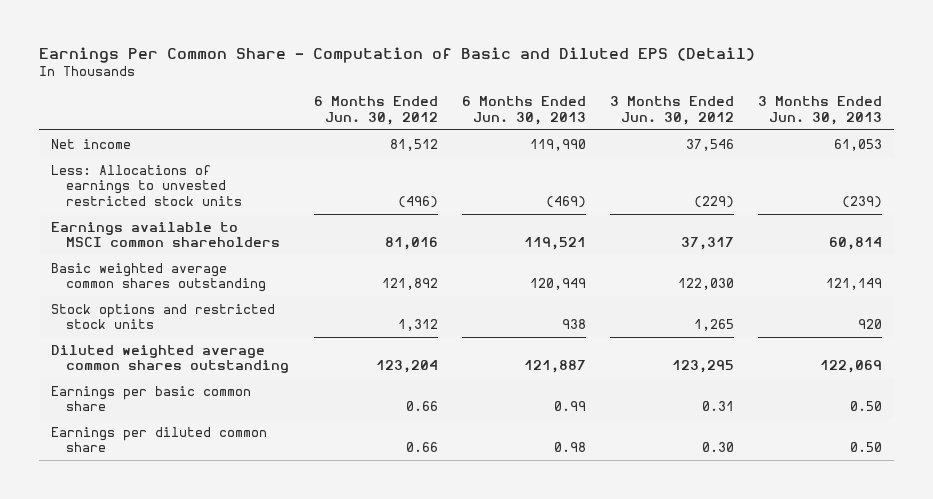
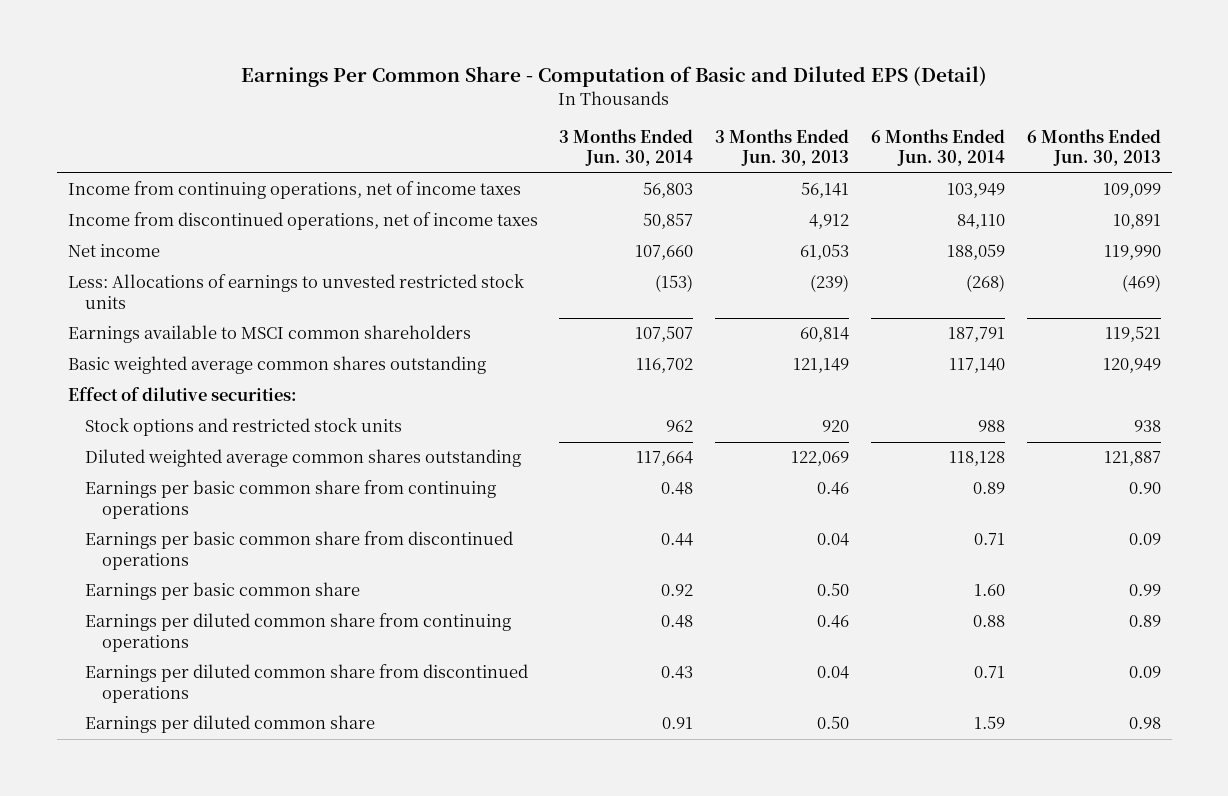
- | 6 Months Ended Jun. 30, 2012 | 6 Months Ended Jun. 30, 2013 | 3 Months Ended Jun. 30, 2012 | 3 Months Ended Jun. 30, 2013
+ | 3 Months Ended Jun. 30, 2014 | 3 Months Ended Jun. 30, 2013 | 6 Months Ended Jun. 30, 2014 | 6 Months Ended Jun. 30, 2013
+ Income from continuing operations, net of income taxes | 56,803 | 56,141 | 103,949 | 109,099
+ Income from discontinued operations, net of income taxes | 50,857 | 4,912 | 84,110 | 10,891
+ Effect of dilutive securities:
+ Earnings per basic common share from continuing operations | 0.48 | 0.46 | 0.89 | 0.90
+ Earnings per basic common share from discontinued operations | 0.44 | 0.04 | 0.71 | 0.09
+ Earnings per diluted common share from continuing operations | 0.48 | 0.46 | 0.88 | 0.89
+ Earnings per diluted common share from discontinued operations | 0.43 | 0.04 | 0.71 | 0.09

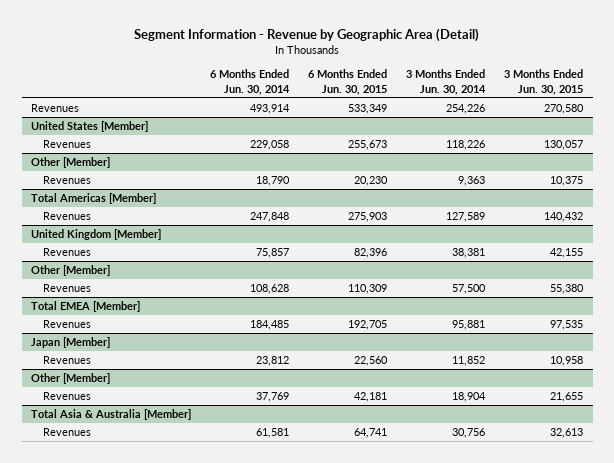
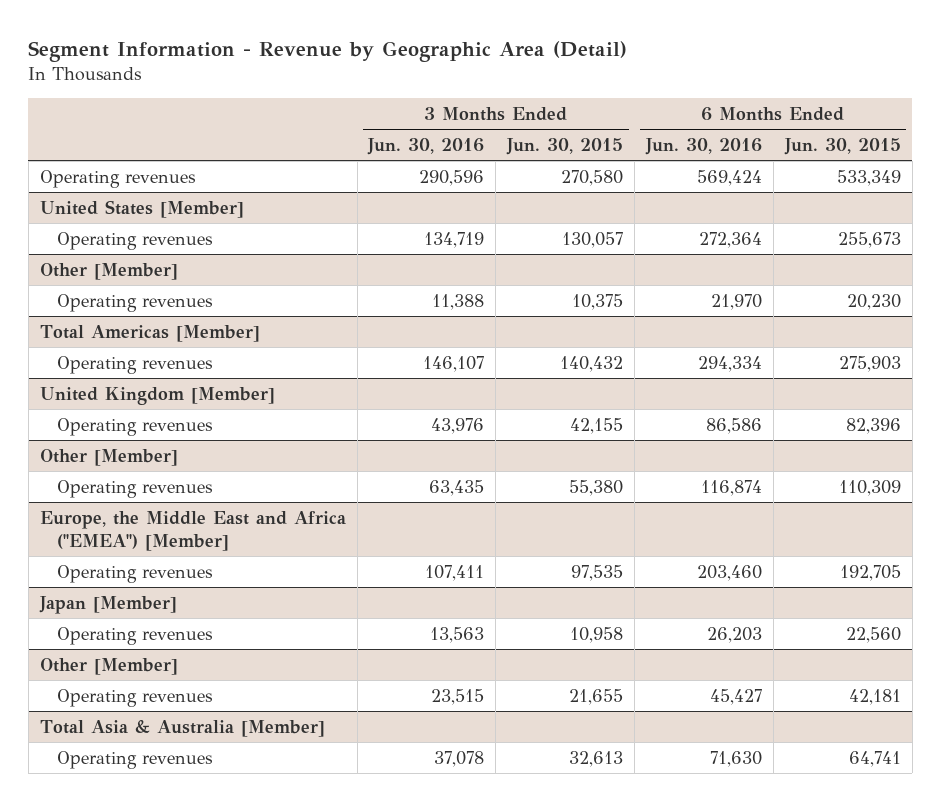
- | 6 Months Ended Jun. 30, 2014 | 6 Months Ended Jun. 30, 2015 | 3 Months Ended Jun. 30, 2014 | 3 Months Ended Jun. 30, 2015
+ | 3 Months Ended Jun. 30, 2016 | 3 Months Ended Jun. 30, 2015 | 6 Months Ended Jun. 30, 2016 | 6 Months Ended Jun. 30, 2015
- Revenues | 493,914 | 533,349 | 254,226 | 270,580
+ Operating revenues | 290,596 | 270,580 | 569,424 | 533,349
@ United States [Member]
- Revenues | 229,058 | 255,673 | 118,226 | 130,057
+ Operating revenues | 134,719 | 130,057 | 272,364 | 255,673
@ Other [Member]
- Revenues | 18,790 | 20,230 | 9,363 | 10,375
+ Operating revenues | 11,388 | 10,375 | 21,970 | 20,230
@ Total Americas [Member]
- Revenues | 247,848 | 275,903 | 127,589 | 140,432
+ Operating revenues | 146,107 | 140,432 | 294,334 | 275,903
@ United Kingdom [Member]
- Revenues | 75,857 | 82,396 | 38,381 | 42,155
+ Operating revenues | 43,976 | 42,155 | 86,586 | 82,396
@ Other [Member]
- Revenues | 108,628 | 110,309 | 57,500 | 55,380
- Total EMEA [Member]
- Revenues | 184,485 | 192,705 | 95,881 | 97,535
@ Other [Member]
+ Operating revenues | 63,435 | 55,380 | 116,874 | 110,309
+ Europe, the Middle East and Africa ("EMEA") [Member]
+ Operating revenues | 107,411 | 97,535 | 203,460 | 192,705
@ Japan [Member]
- Revenues | 23,812 | 22,560 | 11,852 | 10,958
+ Operating revenues | 13,563 | 10,958 | 26,203 | 22,560
@ Other [Member]
- Revenues | 37,769 | 42,181 | 18,904 | 21,655
+ Operating revenues | 23,515 | 21,655 | 45,427 | 42,181
@ Total Asia & Australia [Member]
- Revenues | 61,581 | 64,741 | 30,756 | 32,613
+ Operating revenues | 37,078 | 32,613 | 71,630 | 64,741

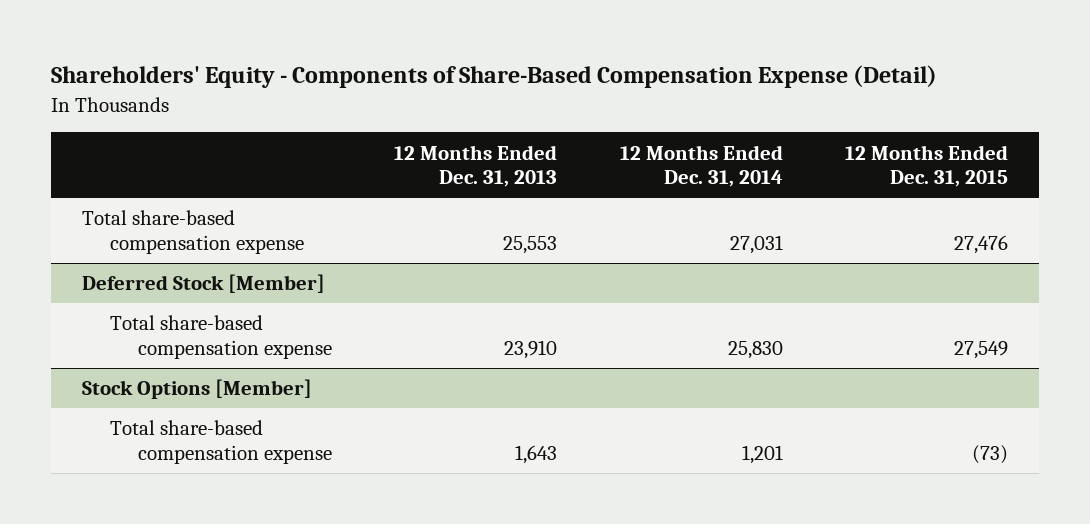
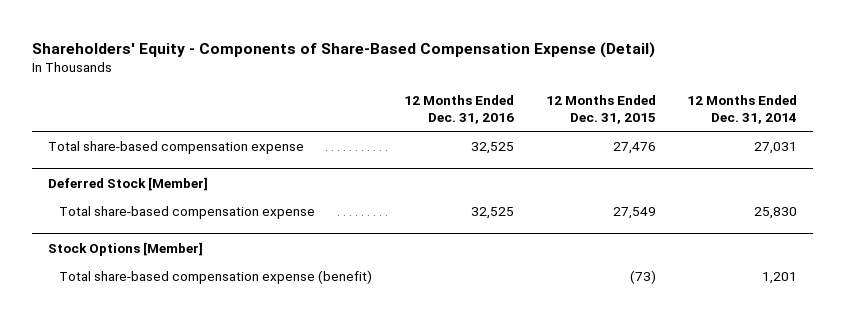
- | 12 Months Ended Dec. 31, 2013 | 12 Months Ended Dec. 31, 2014 | 12 Months Ended Dec. 31, 2015
+ | 12 Months Ended Dec. 31, 2016 | 12 Months Ended Dec. 31, 2015 | 12 Months Ended Dec. 31, 2014
@ Stock Options [Member]
- Total share-based compensation expense | 1,643 | 1,201 | (73)
+ Total share-based compensation expense (benefit) | | (73) | 1,201

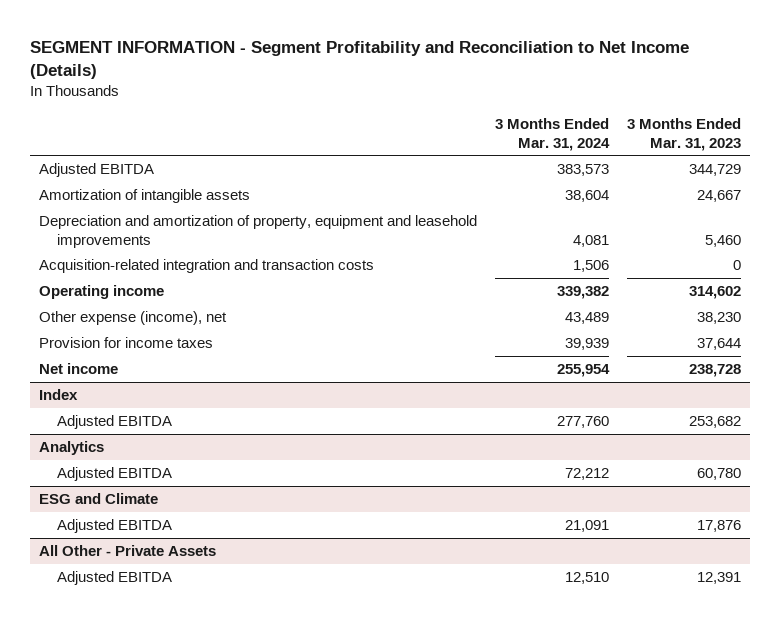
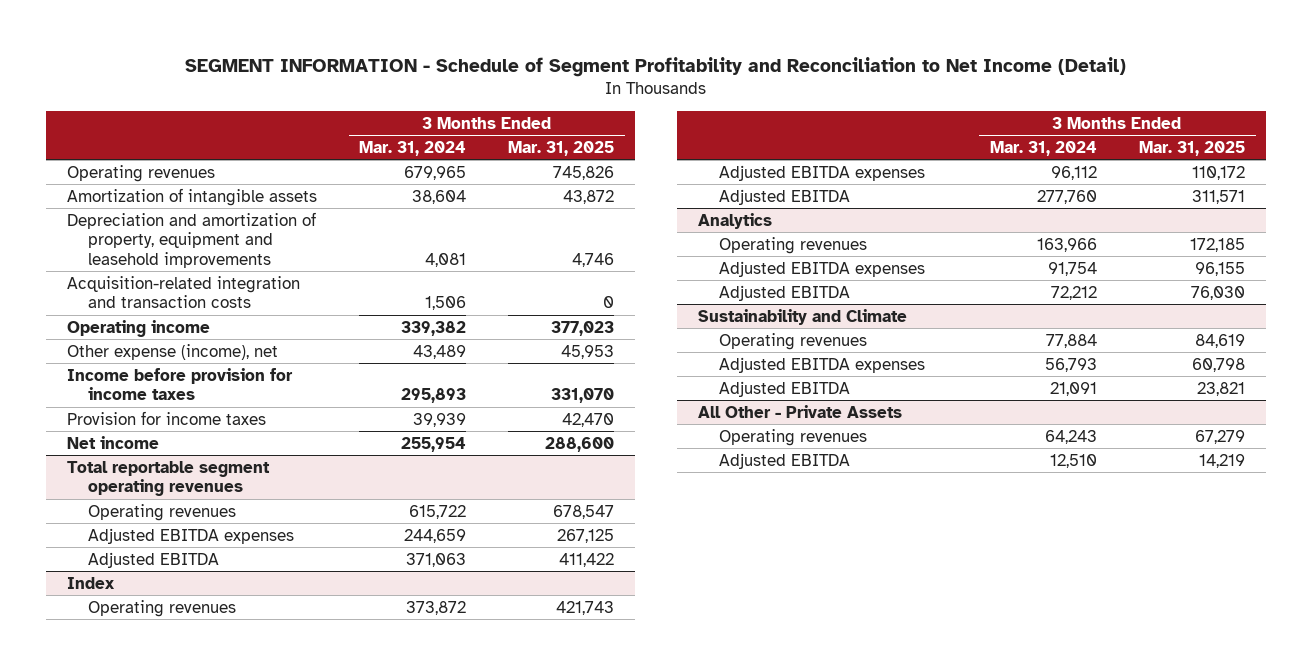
- SEGMENT INFORMATION - Segment Profitability and Reconciliation to Net Income (Details)
+ SEGMENT INFORMATION - Schedule of Segment Profitability and Reconciliation to Net Income (Detail)
- | 3 Months Ended Mar. 31, 2024 | 3 Months Ended Mar. 31, 2023
+ | 3 Months Ended Mar. 31, 2024 | 3 Months Ended Mar. 31, 2025
- Adjusted EBITDA | 383,573 | 344,729
+ Operating revenues | 679,965 | 745,826
+ Income before provision for income taxes | 295,893 | 331,070
+ Total reportable segment operating revenues
+ Operating revenues | 615,722 | 678,547
+ Adjusted EBITDA expenses | 244,659 | 267,125
+ Adjusted EBITDA | 371,063 | 411,422
@ Index
+ Operating revenues | 373,872 | 421,743
+ Adjusted EBITDA expenses | 96,112 | 110,172
@ Analytics
+ Operating revenues | 163,966 | 172,185
+ Adjusted EBITDA expenses | 91,754 | 96,155
- ESG and Climate
+ Sustainability and Climate
+ Operating revenues | 77,884 | 84,619
+ Adjusted EBITDA expenses | 56,793 | 60,798
@ All Other - Private Assets
+ Operating revenues | 64,243 | 67,279

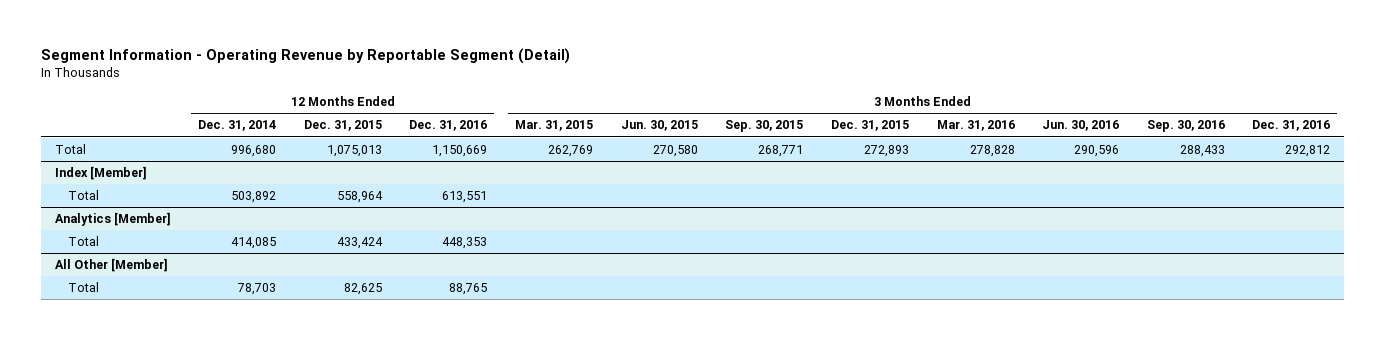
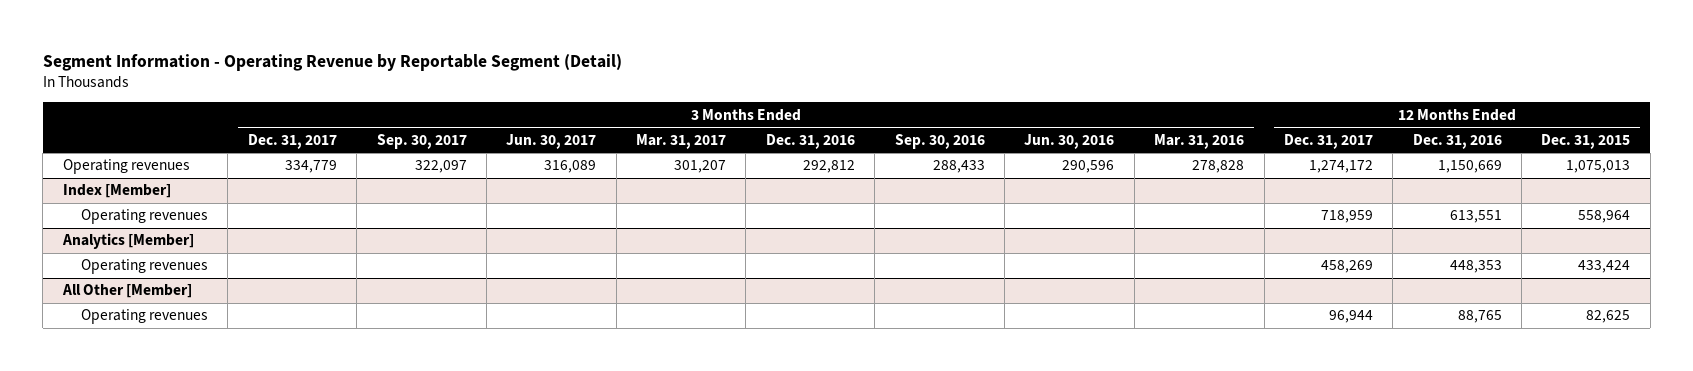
- | 12 Months Ended Dec. 31, 2014 | 12 Months Ended Dec. 31, 2015 | 12 Months Ended Dec. 31, 2016 | 3 Months Ended Mar. 31, 2015 | 3 Months Ended Jun. 30, 2015 | 3 Months Ended Sep. 30, 2015 | 3 Months Ended Dec. 31, 2015 | 3 Months Ended Mar. 31, 2016 | 3 Months Ended Jun. 30, 2016 | 3 Months Ended Sep. 30, 2016 | 3 Months Ended Dec. 31, 2016
+ | 3 Months Ended Dec. 31, 2017 | 3 Months Ended Sep. 30, 2017 | 3 Months Ended Jun. 30, 2017 | 3 Months Ended Mar. 31, 2017 | 3 Months Ended Dec. 31, 2016 | 3 Months Ended Sep. 30, 2016 | 3 Months Ended Jun. 30, 2016 | 3 Months Ended Mar. 31, 2016 | 12 Months Ended Dec. 31, 2017 | 12 Months Ended Dec. 31, 2016 | 12 Months Ended Dec. 31, 2015
- Total | 996,680 | 1,075,013 | 1,150,669 | 262,769 | 270,580 | 268,771 | 272,893 | 278,828 | 290,596 | 288,433 | 292,812
+ Operating revenues | 334,779 | 322,097 | 316,089 | 301,207 | 292,812 | 288,433 | 290,596 | 278,828 | 1,274,172 | 1,150,669 | 1,075,013
@ Index [Member]
- Total | 503,892 | 558,964 | 613,551 | | | | | | | |
+ Operating revenues | | | | | | | | | 718,959 | 613,551 | 558,964
@ Analytics [Member]
- Total | 414,085 | 433,424 | 448,353 | | | | | | | |
+ Operating revenues | | | | | | | | | 458,269 | 448,353 | 433,424
@ All Other [Member]
- Total | 78,703 | 82,625 | 88,765 | | | | | | | |
+ Operating revenues | | | | | | | | | 96,944 | 88,765 | 82,625

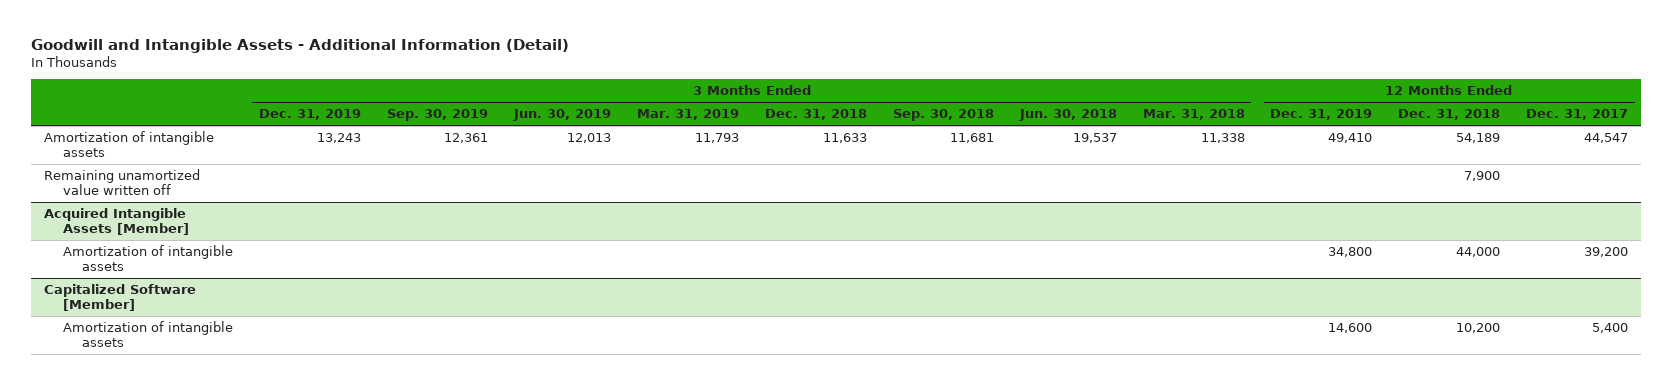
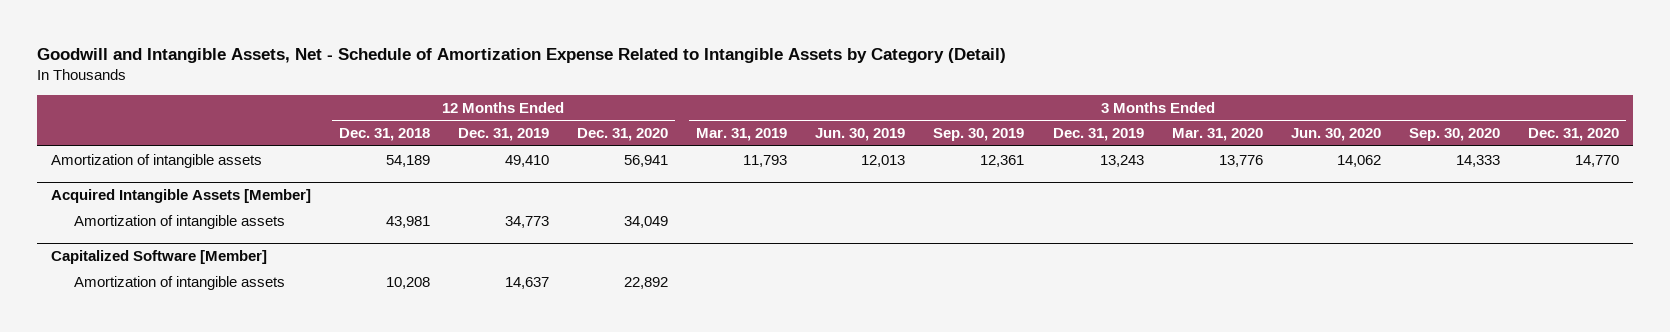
- Goodwill and Intangible Assets - Additional Information (Detail)
+ Goodwill and Intangible Assets, Net - Schedule of Amortization Expense Related to Intangible Assets by Category (Detail)
- | 3 Months Ended Dec. 31, 2019 | 3 Months Ended Sep. 30, 2019 | 3 Months Ended Jun. 30, 2019 | 3 Months Ended Mar. 31, 2019 | 3 Months Ended Dec. 31, 2018 | 3 Months Ended Sep. 30, 2018 | 3 Months Ended Jun. 30, 2018 | 3 Months Ended Mar. 31, 2018 | 12 Months Ended Dec. 31, 2019 | 12 Months Ended Dec. 31, 2018 | 12 Months Ended Dec. 31, 2017
+ | 12 Months Ended Dec. 31, 2018 | 12 Months Ended Dec. 31, 2019 | 12 Months Ended Dec. 31, 2020 | 3 Months Ended Mar. 31, 2019 | 3 Months Ended Jun. 30, 2019 | 3 Months Ended Sep. 30, 2019 | 3 Months Ended Dec. 31, 2019 | 3 Months Ended Mar. 31, 2020 | 3 Months Ended Jun. 30, 2020 | 3 Months Ended Sep. 30, 2020 | 3 Months Ended Dec. 31, 2020
- Remaining unamortized value written off | | | | | | | | | | 7,900 |
@ Acquired Intangible Assets [Member]
- Amortization of intangible assets | | | | | | | | | 34,800 | 44,000 | 39,200
+ Amortization of intangible assets | 43,981 | 34,773 | 34,049 | | | | | | | |
@ Capitalized Software [Member]
- Amortization of intangible assets | | | | | | | | | 14,600 | 10,200 | 5,400
+ Amortization of intangible assets | 10,208 | 14,637 | 22,892 | | | | | | | |

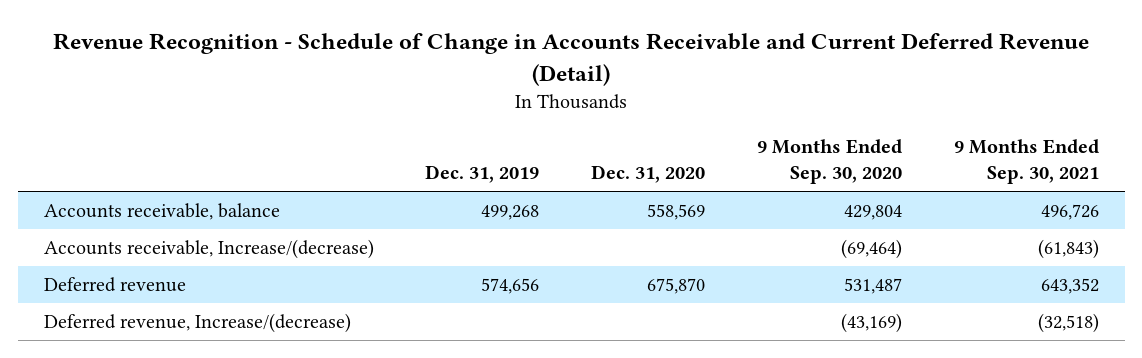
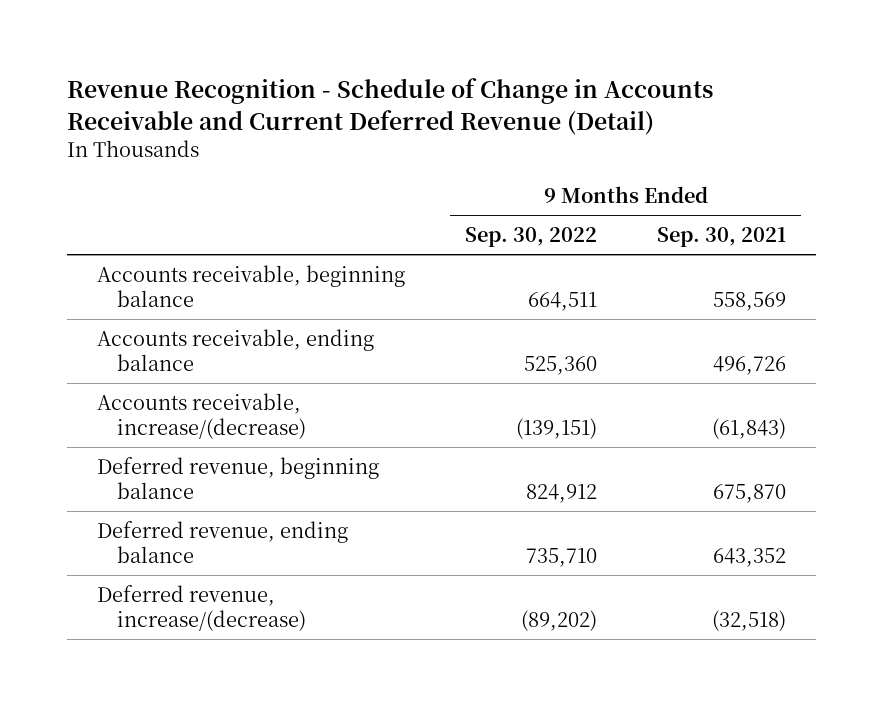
- | Dec. 31, 2019 | Dec. 31, 2020 | 9 Months Ended Sep. 30, 2020 | 9 Months Ended Sep. 30, 2021
+ | 9 Months Ended Sep. 30, 2022 | 9 Months Ended Sep. 30, 2021
- Accounts receivable, balance | 499,268 | 558,569 | 429,804 | 496,726
- Accounts receivable, Increase/(decrease) | | | (69,464) | (61,843)
- Deferred revenue | 574,656 | 675,870 | 531,487 | 643,352
- Deferred revenue, Increase/(decrease) | | | (43,169) | (32,518)
+ Accounts receivable, beginning balance | 664,511 | 558,569
+ Accounts receivable, ending balance | 525,360 | 496,726
+ Accounts receivable, increase/(decrease) | (139,151) | (61,843)
+ Deferred revenue, beginning balance | 824,912 | 675,870
+ Deferred revenue, ending balance | 735,710 | 643,352
+ Deferred revenue, increase/(decrease) | (89,202) | (32,518)

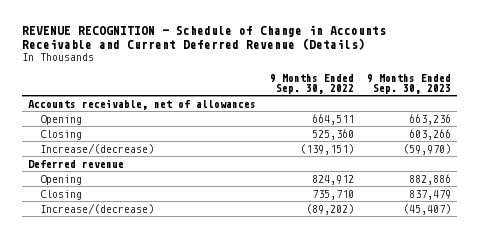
- Revenue Recognition - Schedule of Change in Accounts Receivable and Current Deferred Revenue (Detail)
+ REVENUE RECOGNITION - Schedule of Change in Accounts Receivable and Current Deferred Revenue (Details)
- | 9 Months Ended Sep. 30, 2022 | 9 Months Ended Sep. 30, 2021
+ | 9 Months Ended Sep. 30, 2022 | 9 Months Ended Sep. 30, 2023
- Accounts receivable, beginning balance | 664,511 | 558,569
- Accounts receivable, ending balance | 525,360 | 496,726
- Accounts receivable, increase/(decrease) | (139,151) | (61,843)
- Deferred revenue, beginning balance | 824,912 | 675,870
- Deferred revenue, ending balance | 735,710 | 643,352
- Deferred revenue, increase/(decrease) | (89,202) | (32,518)
+ Accounts receivable, net of allowances
+ Opening | 664,511 | 663,236
+ Closing | 525,360 | 603,266
+ Increase/(decrease) | (139,151) | (59,970)
+ Deferred revenue
+ Opening | 824,912 | 882,886
+ Closing | 735,710 | 837,479
+ Increase/(decrease) | (89,202) | (45,407)

